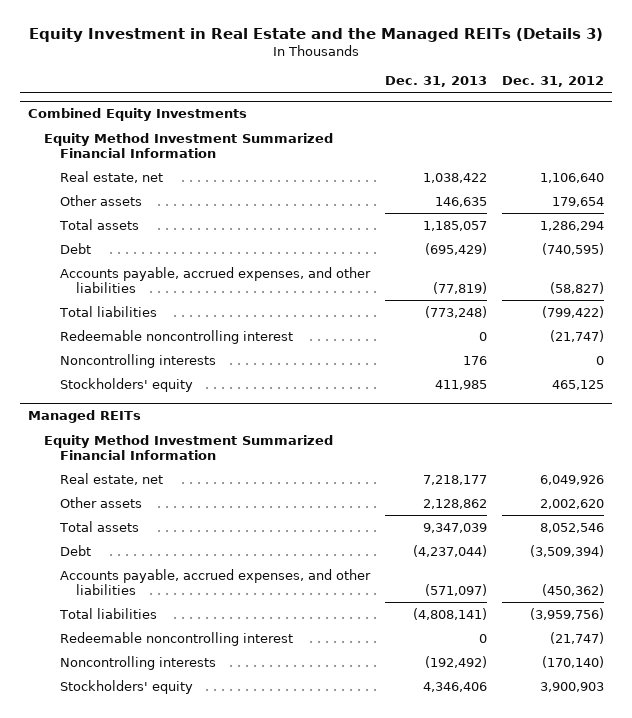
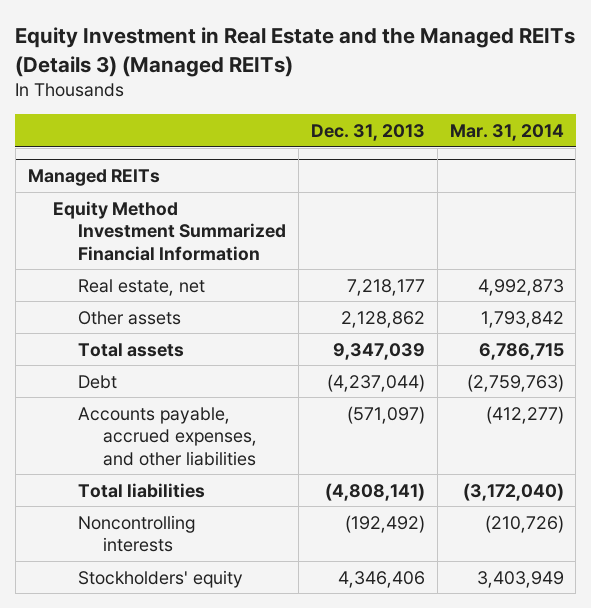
- Equity Investment in Real Estate and the Managed REITs (Details 3)
+ Equity Investment in Real Estate and the Managed REITs (Details 3) (Managed REITs)
- | Dec. 31, 2013 | Dec. 31, 2012
+ | Dec. 31, 2013 | Mar. 31, 2014
- Combined Equity Investments
- Equity Method Investment Summarized Financial Information
- Real estate, net | 1,038,422 | 1,106,640
- Other assets | 146,635 | 179,654
- Total assets | 1,185,057 | 1,286,294
- Debt | (695,429) | (740,595)
- Accounts payable, accrued expenses, and other liabilities | (77,819) | (58,827)
- Total liabilities | (773,248) | (799,422)
- Redeemable noncontrolling interest | 0 | (21,747)
- Noncontrolling interests | 176 | 0
- Stockholders' equity | 411,985 | 465,125
@ Managed REITs
- Redeemable noncontrolling interest | 0 | (21,747)

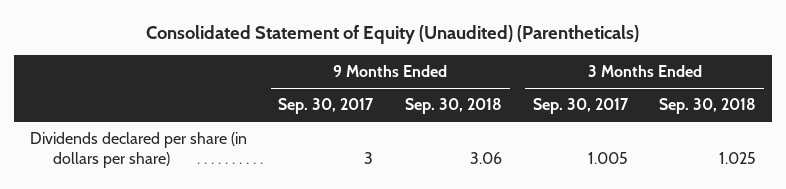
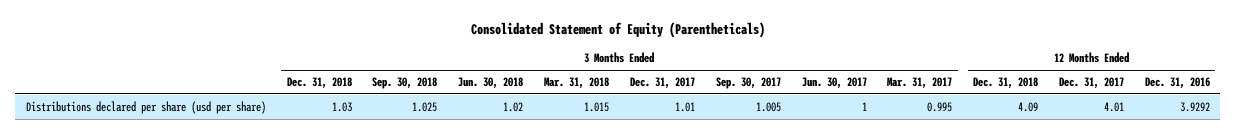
- Consolidated Statement of Equity (Unaudited) (Parentheticals)
+ Consolidated Statement of Equity (Parentheticals)
- | 9 Months Ended Sep. 30, 2017 | 9 Months Ended Sep. 30, 2018 | 3 Months Ended Sep. 30, 2017 | 3 Months Ended Sep. 30, 2018
+ | 3 Months Ended Dec. 31, 2018 | 3 Months Ended Sep. 30, 2018 | 3 Months Ended Jun. 30, 2018 | 3 Months Ended Mar. 31, 2018 | 3 Months Ended Dec. 31, 2017 | 3 Months Ended Sep. 30, 2017 | 3 Months Ended Jun. 30, 2017 | 3 Months Ended Mar. 31, 2017 | 12 Months Ended Dec. 31, 2018 | 12 Months Ended Dec. 31, 2017 | 12 Months Ended Dec. 31, 2016
- Dividends declared per share (in dollars per share) | 3 | 3.06 | 1.005 | 1.025
+ Distributions declared per share (usd per share) | 1.03 | 1.025 | 1.02 | 1.015 | 1.01 | 1.005 | 1 | 0.995 | 4.09 | 4.01 | 3.9292

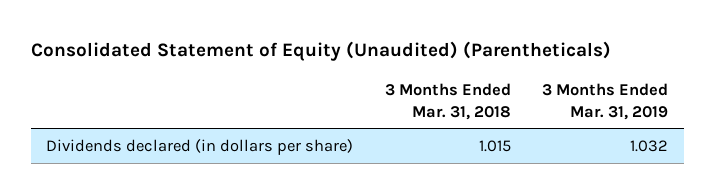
- Consolidated Statement of Equity (Parentheticals)
+ Consolidated Statement of Equity (Unaudited) (Parentheticals)
- | 3 Months Ended Dec. 31, 2018 | 3 Months Ended Sep. 30, 2018 | 3 Months Ended Jun. 30, 2018 | 3 Months Ended Mar. 31, 2018 | 3 Months Ended Dec. 31, 2017 | 3 Months Ended Sep. 30, 2017 | 3 Months Ended Jun. 30, 2017 | 3 Months Ended Mar. 31, 2017 | 12 Months Ended Dec. 31, 2018 | 12 Months Ended Dec. 31, 2017 | 12 Months Ended Dec. 31, 2016
+ | 3 Months Ended Mar. 31, 2018 | 3 Months Ended Mar. 31, 2019
- Distributions declared per share (usd per share) | 1.03 | 1.025 | 1.02 | 1.015 | 1.01 | 1.005 | 1 | 0.995 | 4.09 | 4.01 | 3.9292
+ Dividends declared (in dollars per share) | 1.015 | 1.032

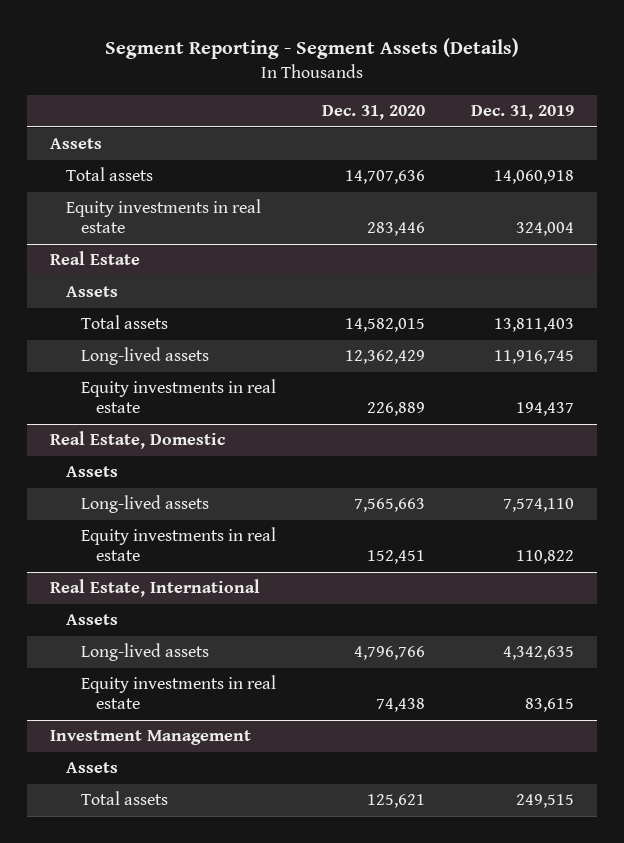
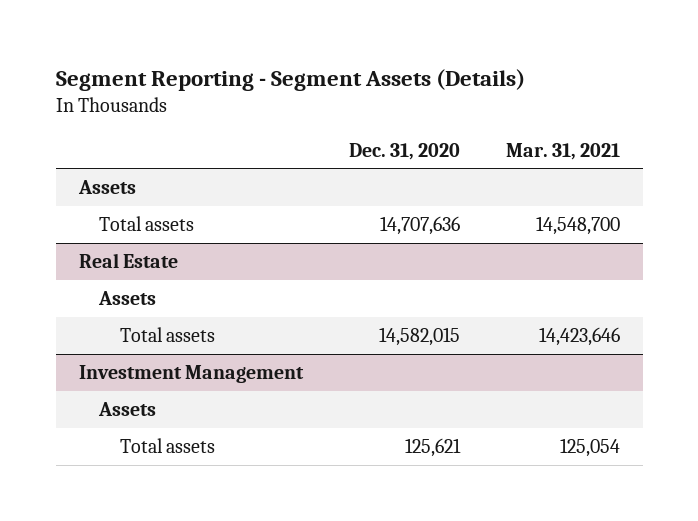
- | Dec. 31, 2020 | Dec. 31, 2019
+ | Dec. 31, 2020 | Mar. 31, 2021
- Equity investments in real estate | 283,446 | 324,004
@ Real Estate
- Long-lived assets | 12,362,429 | 11,916,745
- Equity investments in real estate | 226,889 | 194,437
- Real Estate, Domestic
- Assets
- Long-lived assets | 7,565,663 | 7,574,110
- Equity investments in real estate | 152,451 | 110,822
- Real Estate, International
- Assets
- Long-lived assets | 4,796,766 | 4,342,635
- Equity investments in real estate | 74,438 | 83,615

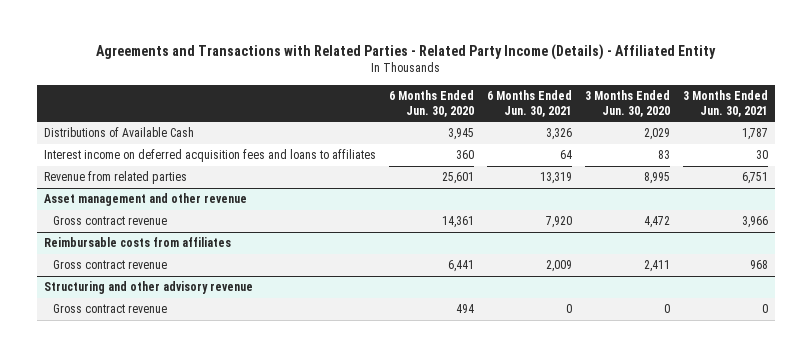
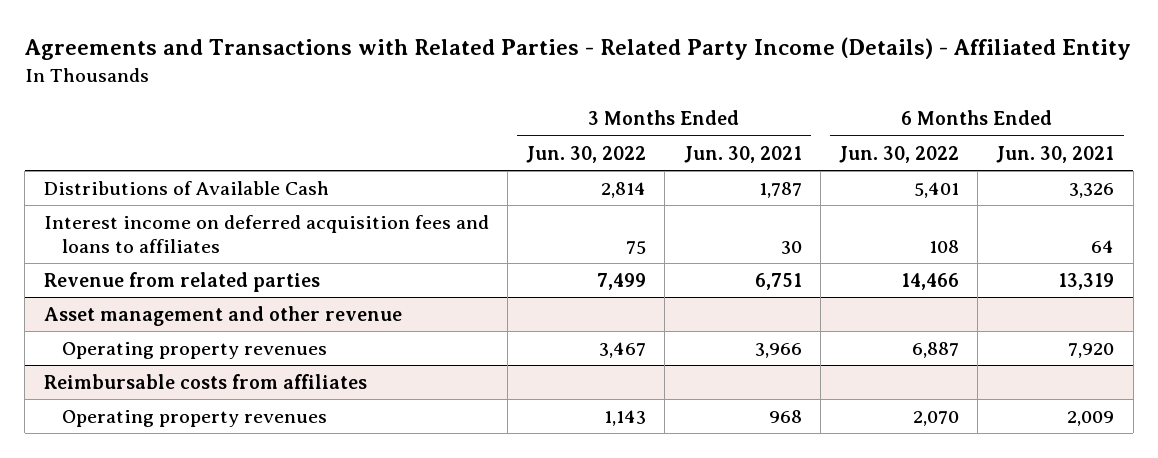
- | 6 Months Ended Jun. 30, 2020 | 6 Months Ended Jun. 30, 2021 | 3 Months Ended Jun. 30, 2020 | 3 Months Ended Jun. 30, 2021
+ | 3 Months Ended Jun. 30, 2022 | 3 Months Ended Jun. 30, 2021 | 6 Months Ended Jun. 30, 2022 | 6 Months Ended Jun. 30, 2021
@ Asset management and other revenue
- Gross contract revenue | 14,361 | 7,920 | 4,472 | 3,966
+ Operating property revenues | 3,467 | 3,966 | 6,887 | 7,920
@ Reimbursable costs from affiliates
- Gross contract revenue | 6,441 | 2,009 | 2,411 | 968
- Structuring and other advisory revenue
- Gross contract revenue | 494 | 0 | 0 | 0
@ Reimbursable costs from affiliates
+ Operating property revenues | 1,143 | 968 | 2,070 | 2,009

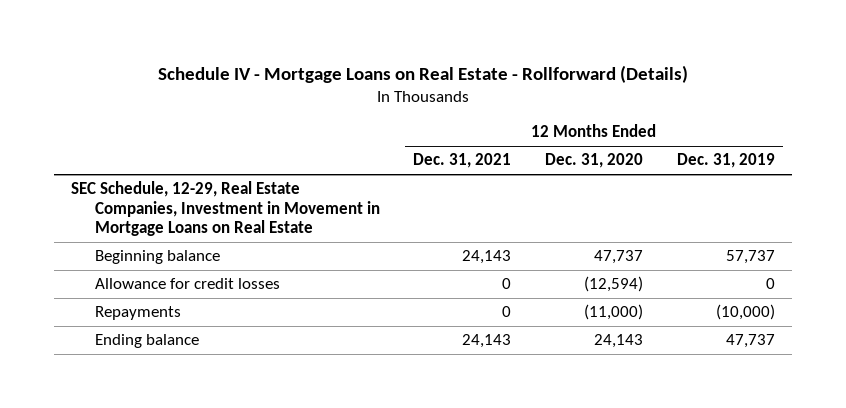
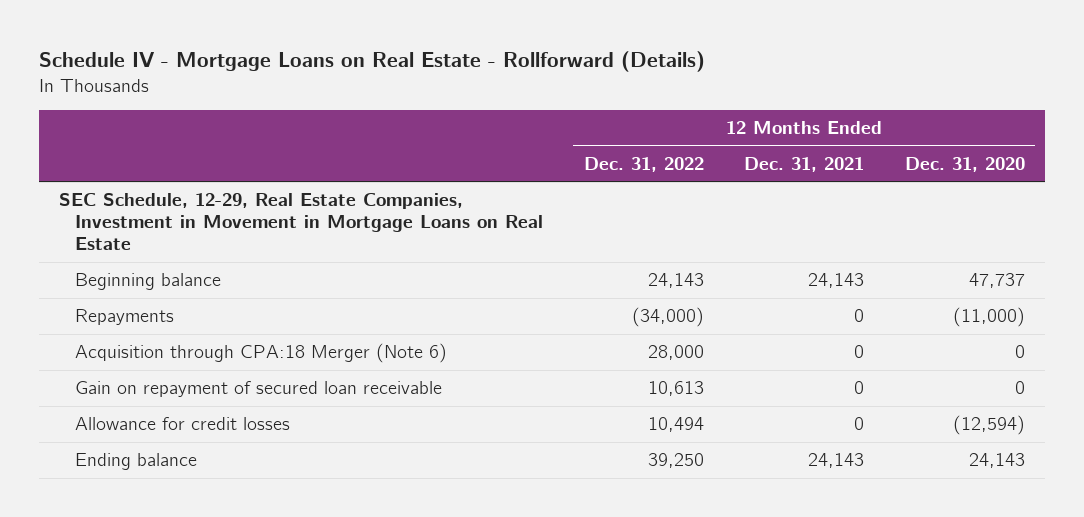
- | 12 Months Ended Dec. 31, 2021 | 12 Months Ended Dec. 31, 2020 | 12 Months Ended Dec. 31, 2019
+ | 12 Months Ended Dec. 31, 2022 | 12 Months Ended Dec. 31, 2021 | 12 Months Ended Dec. 31, 2020
+ Acquisition through CPA:18 Merger (Note 6) | 28,000 | 0 | 0
+ Gain on repayment of secured loan receivable | 10,613 | 0 | 0
moved down: Allowance for credit losses | 10,494 | 0 | (12,594)

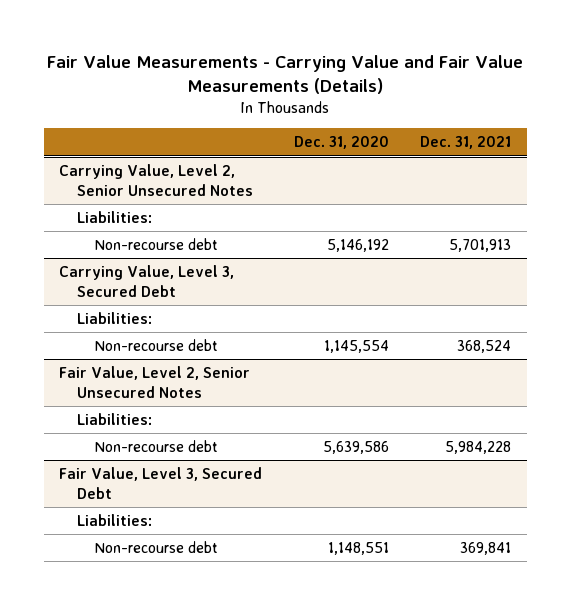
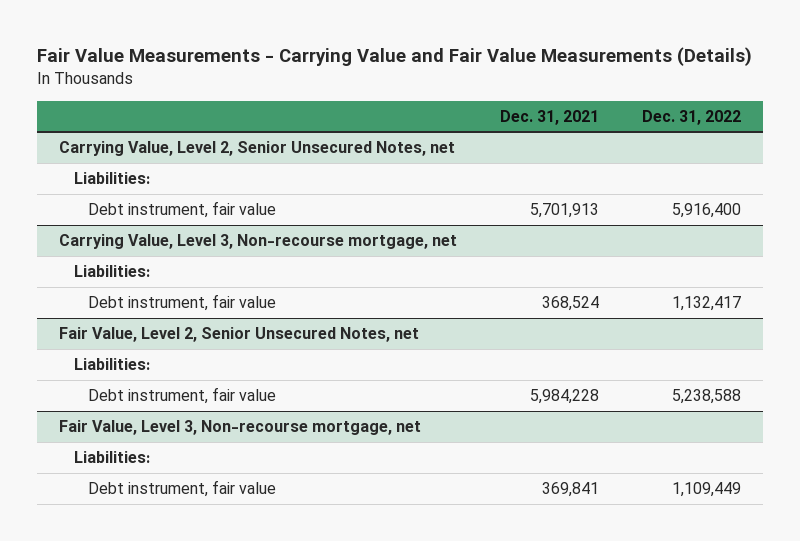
- | Dec. 31, 2020 | Dec. 31, 2021
+ | Dec. 31, 2021 | Dec. 31, 2022
- Carrying Value, Level 2, Senior Unsecured Notes
+ Carrying Value, Level 2, Senior Unsecured Notes, net
- Non-recourse debt | 5,146,192 | 5,701,913
- Carrying Value, Level 3, Secured Debt
+ Debt instrument, fair value | 5,701,913 | 5,916,400
+ Carrying Value, Level 3, Non-recourse mortgage, net
- Non-recourse debt | 1,145,554 | 368,524
- Fair Value, Level 2, Senior Unsecured Notes
+ Debt instrument, fair value | 368,524 | 1,132,417
+ Fair Value, Level 2, Senior Unsecured Notes, net
- Non-recourse debt | 5,639,586 | 5,984,228
- Fair Value, Level 3, Secured Debt
+ Debt instrument, fair value | 5,984,228 | 5,238,588
+ Fair Value, Level 3, Non-recourse mortgage, net
- Non-recourse debt | 1,148,551 | 369,841
+ Debt instrument, fair value | 369,841 | 1,109,449

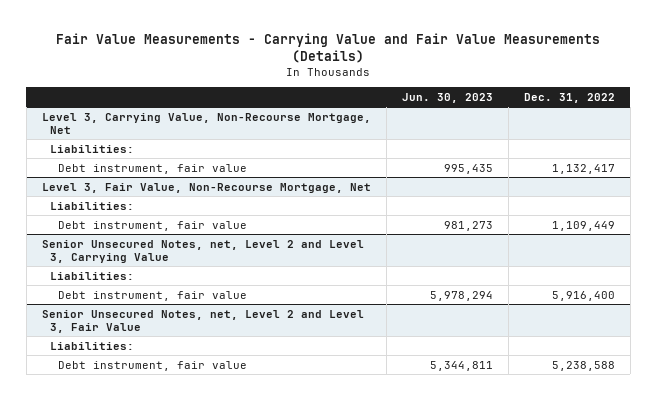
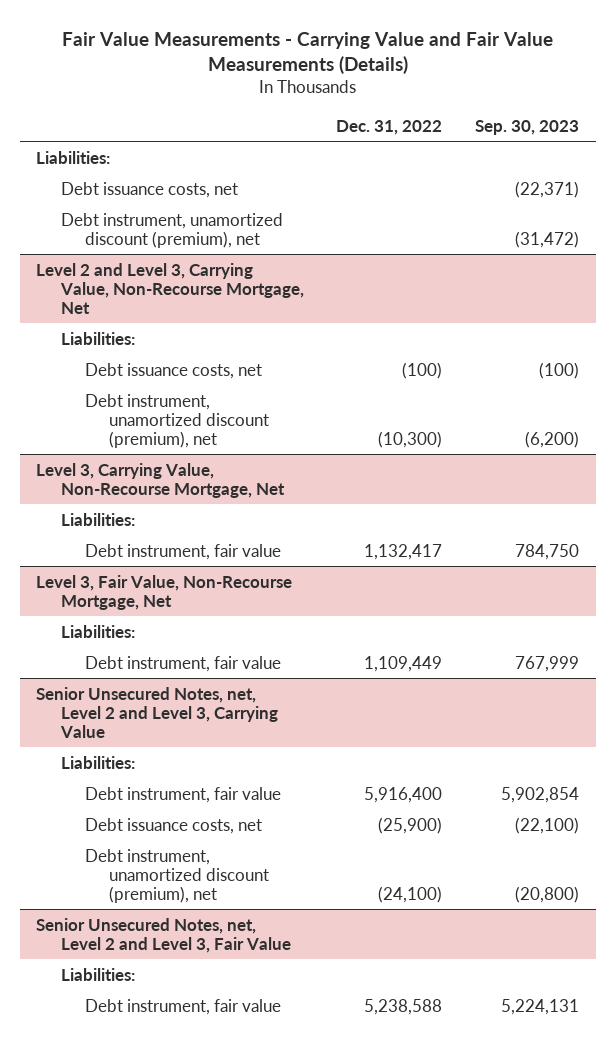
- | Jun. 30, 2023 | Dec. 31, 2022
+ | Dec. 31, 2022 | Sep. 30, 2023
+ Liabilities:
+ Debt issuance costs, net | | (22,371)
+ Debt instrument, unamortized discount (premium), net | | (31,472)
+ Level 2 and Level 3, Carrying Value, Non-Recourse Mortgage, Net
+ Liabilities:
+ Debt issuance costs, net | (100) | (100)
+ Debt instrument, unamortized discount (premium), net | (10,300) | (6,200)
@ Senior Unsecured Notes, net, Level 2 and Level 3, Carrying Value
+ Debt issuance costs, net | (25,900) | (22,100)
+ Debt instrument, unamortized discount (premium), net | (24,100) | (20,800)

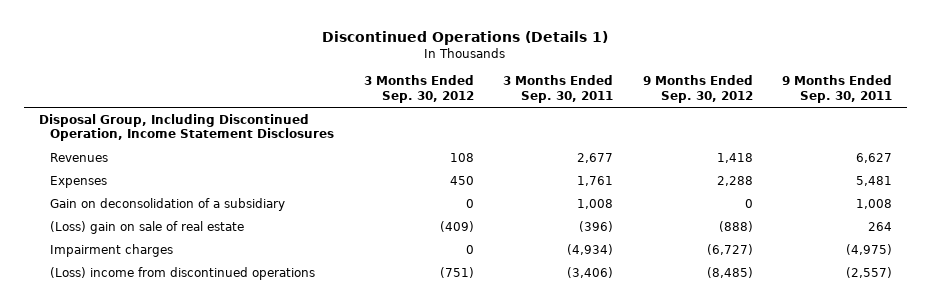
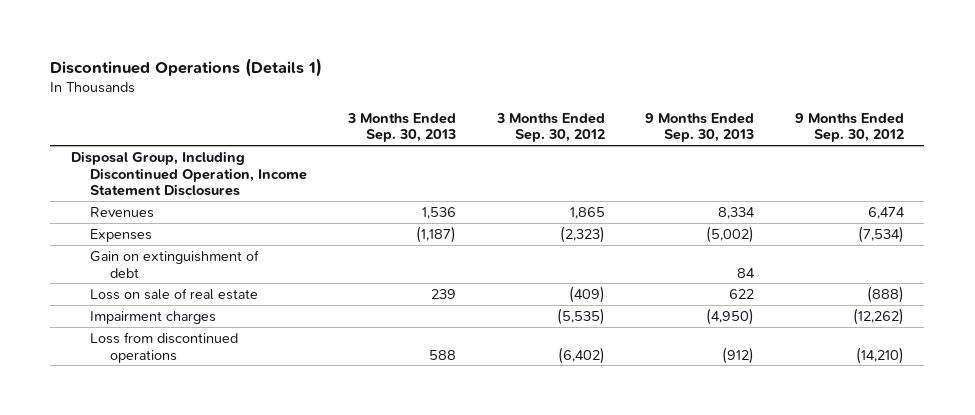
- | 3 Months Ended Sep. 30, 2012 | 3 Months Ended Sep. 30, 2011 | 9 Months Ended Sep. 30, 2012 | 9 Months Ended Sep. 30, 2011
+ | 3 Months Ended Sep. 30, 2013 | 3 Months Ended Sep. 30, 2012 | 9 Months Ended Sep. 30, 2013 | 9 Months Ended Sep. 30, 2012
- Revenues | 108 | 2,677 | 1,418 | 6,627
- Expenses | 450 | 1,761 | 2,288 | 5,481
- Gain on deconsolidation of a subsidiary | 0 | 1,008 | 0 | 1,008
- (Loss) gain on sale of real estate | (409) | (396) | (888) | 264
- Impairment charges | 0 | (4,934) | (6,727) | (4,975)
- (Loss) income from discontinued operations | (751) | (3,406) | (8,485) | (2,557)
+ Revenues | 1,536 | 1,865 | 8,334 | 6,474
+ Expenses | (1,187) | (2,323) | (5,002) | (7,534)
+ Gain on extinguishment of debt | | | 84 |
+ Loss on sale of real estate | 239 | (409) | 622 | (888)
+ Impairment charges | | (5,535) | (4,950) | (12,262)
+ Loss from discontinued operations | 588 | (6,402) | (912) | (14,210)

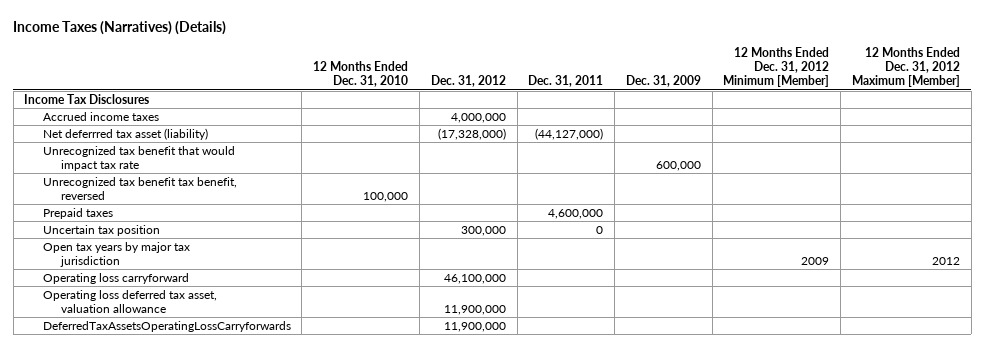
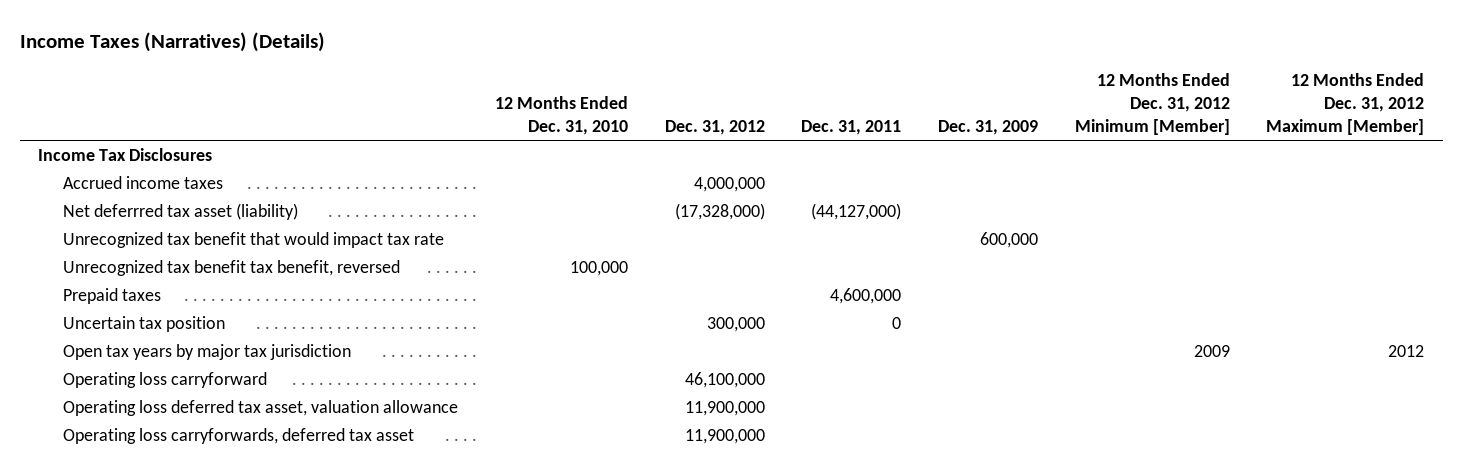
- DeferredTaxAssetsOperatingLossCarryforwards | | 11,900,000 | | | |
+ Operating loss carryforwards, deferred tax asset | | 11,900,000 | | | |

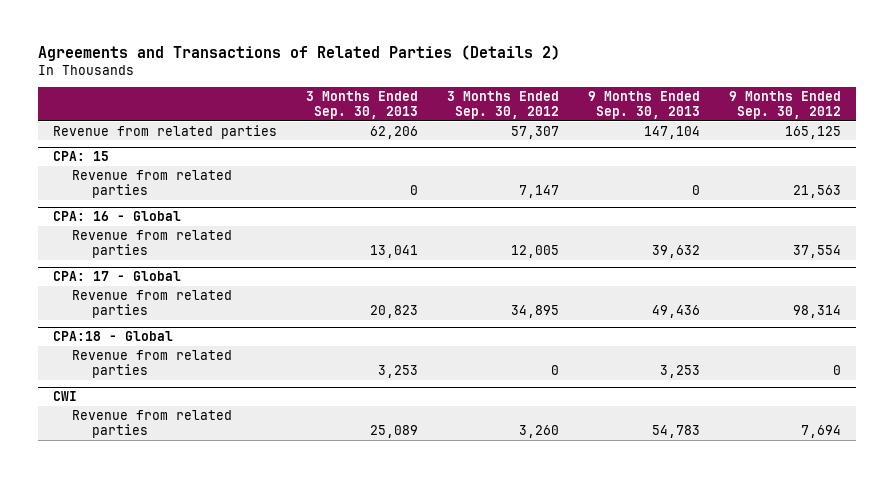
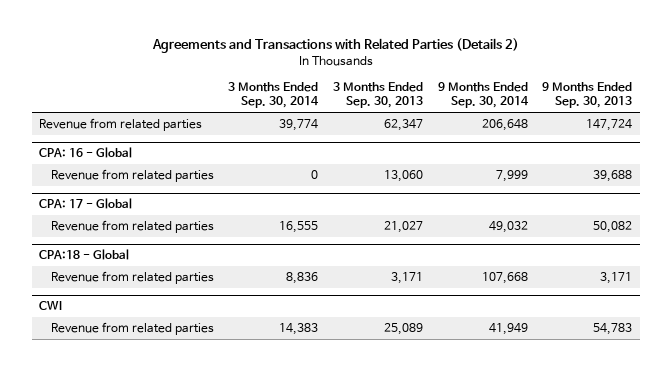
- Agreements and Transactions of Related Parties (Details 2)
+ Agreements and Transactions with Related Parties (Details 2)
- | 3 Months Ended Sep. 30, 2013 | 3 Months Ended Sep. 30, 2012 | 9 Months Ended Sep. 30, 2013 | 9 Months Ended Sep. 30, 2012
+ | 3 Months Ended Sep. 30, 2014 | 3 Months Ended Sep. 30, 2013 | 9 Months Ended Sep. 30, 2014 | 9 Months Ended Sep. 30, 2013
- Revenue from related parties | 62,206 | 57,307 | 147,104 | 165,125
- CPA: 15
- Revenue from related parties | 0 | 7,147 | 0 | 21,563
+ Revenue from related parties | 39,774 | 62,347 | 206,648 | 147,724
@ CPA: 16 - Global
- Revenue from related parties | 13,041 | 12,005 | 39,632 | 37,554
+ Revenue from related parties | 0 | 13,060 | 7,999 | 39,688
@ CPA: 17 - Global
- Revenue from related parties | 20,823 | 34,895 | 49,436 | 98,314
+ Revenue from related parties | 16,555 | 21,027 | 49,032 | 50,082
@ CPA:18 - Global
- Revenue from related parties | 3,253 | 0 | 3,253 | 0
+ Revenue from related parties | 8,836 | 3,171 | 107,668 | 3,171

